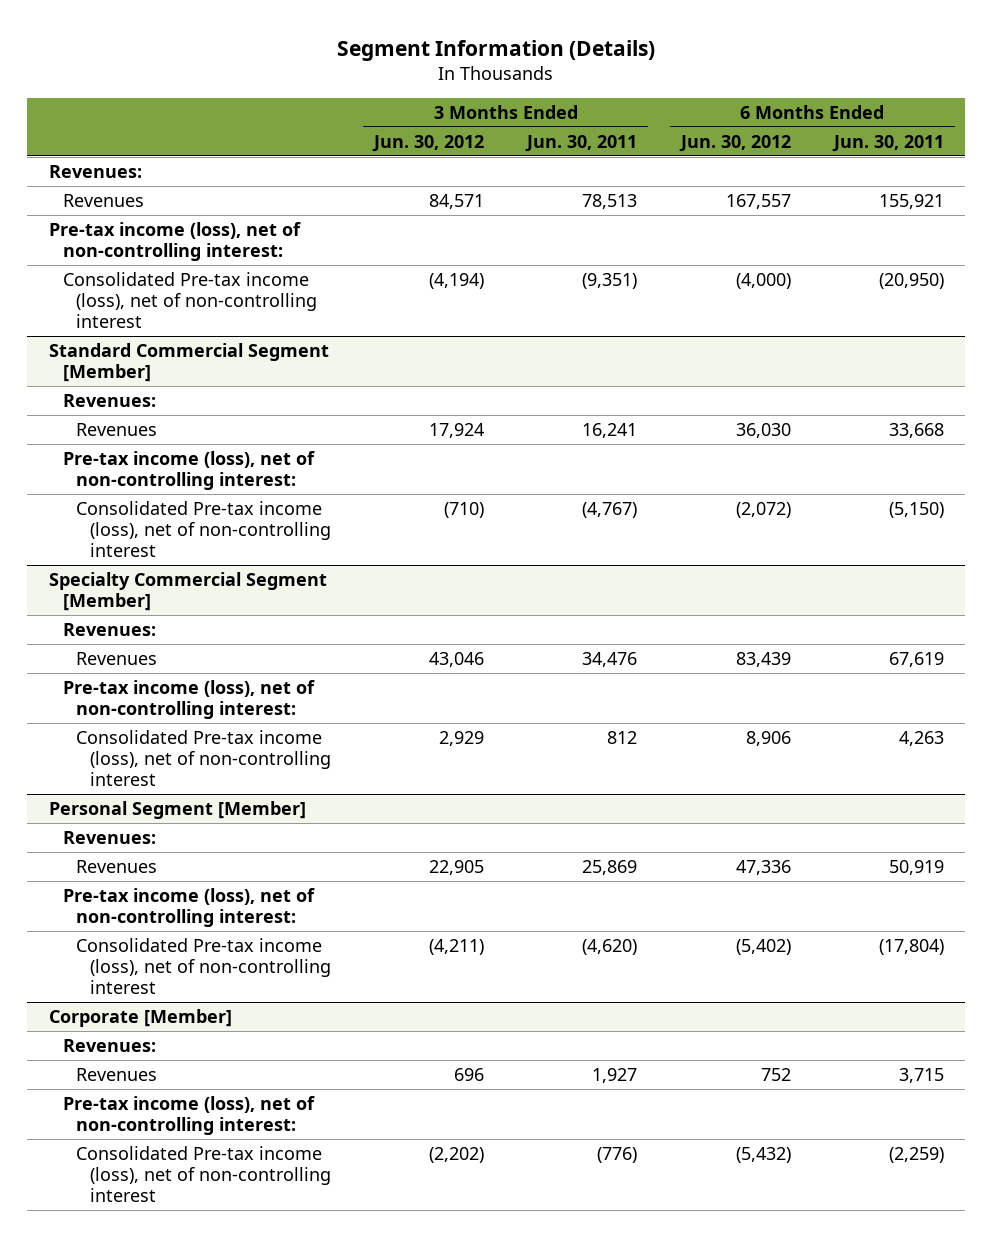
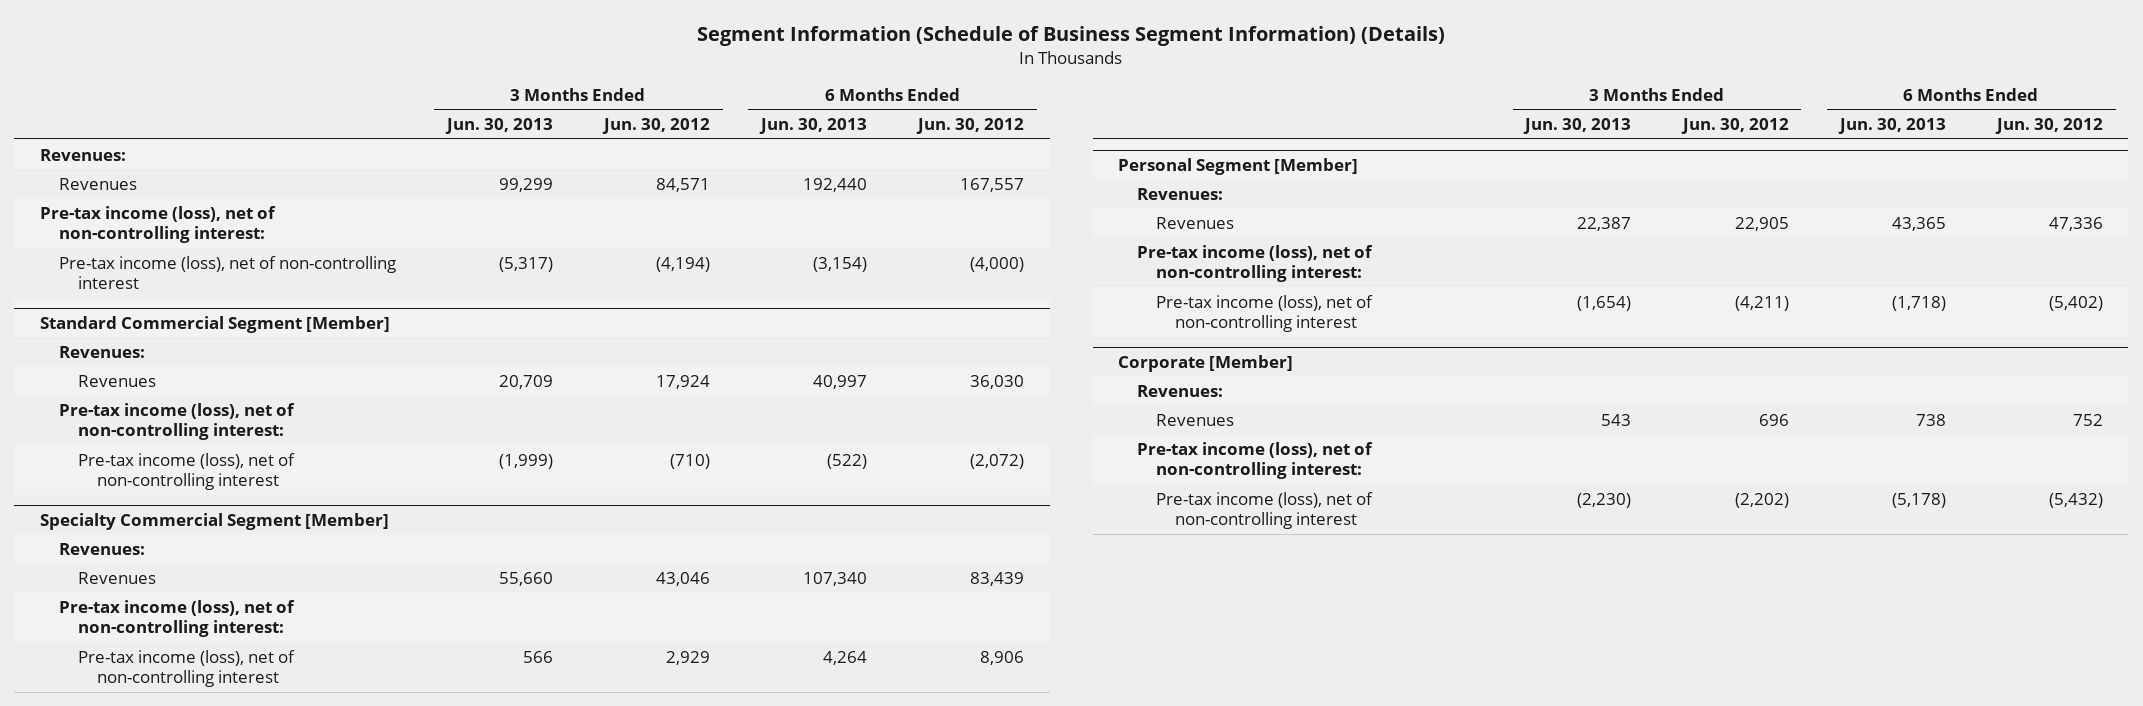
- Segment Information (Details)
+ Segment Information (Schedule of Business Segment Information) (Details)
- | 3 Months Ended Jun. 30, 2012 | 3 Months Ended Jun. 30, 2011 | 6 Months Ended Jun. 30, 2012 | 6 Months Ended Jun. 30, 2011
+ | 3 Months Ended Jun. 30, 2013 | 3 Months Ended Jun. 30, 2012 | 6 Months Ended Jun. 30, 2013 | 6 Months Ended Jun. 30, 2012
- Consolidated Pre-tax income (loss), net of non-controlling interest | (4,194) | (9,351) | (4,000) | (20,950)
+ Pre-tax income (loss), net of non-controlling interest | (5,317) | (4,194) | (3,154) | (4,000)
@ Standard Commercial Segment [Member]
- Consolidated Pre-tax income (loss), net of non-controlling interest | (710) | (4,767) | (2,072) | (5,150)
+ Pre-tax income (loss), net of non-controlling interest | (1,999) | (710) | (522) | (2,072)
@ Specialty Commercial Segment [Member]
- Consolidated Pre-tax income (loss), net of non-controlling interest | 2,929 | 812 | 8,906 | 4,263
+ Pre-tax income (loss), net of non-controlling interest | 566 | 2,929 | 4,264 | 8,906
@ Personal Segment [Member]
- Consolidated Pre-tax income (loss), net of non-controlling interest | (4,211) | (4,620) | (5,402) | (17,804)
+ Pre-tax income (loss), net of non-controlling interest | (1,654) | (4,211) | (1,718) | (5,402)
@ Corporate [Member]
- Consolidated Pre-tax income (loss), net of non-controlling interest | (2,202) | (776) | (5,432) | (2,259)
+ Pre-tax income (loss), net of non-controlling interest | (2,230) | (2,202) | (5,178) | (5,432)

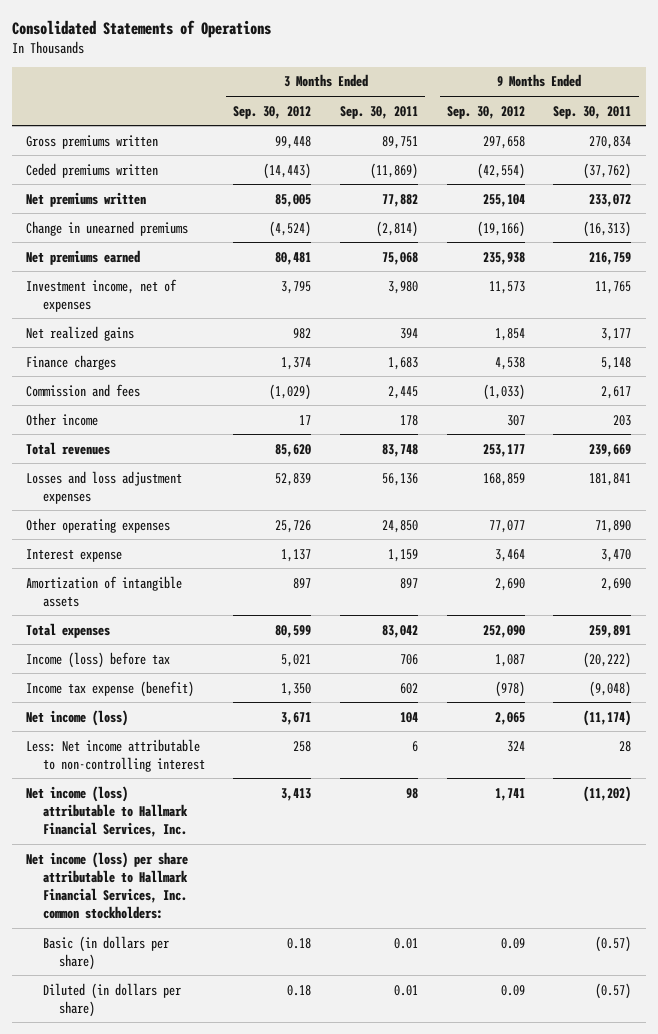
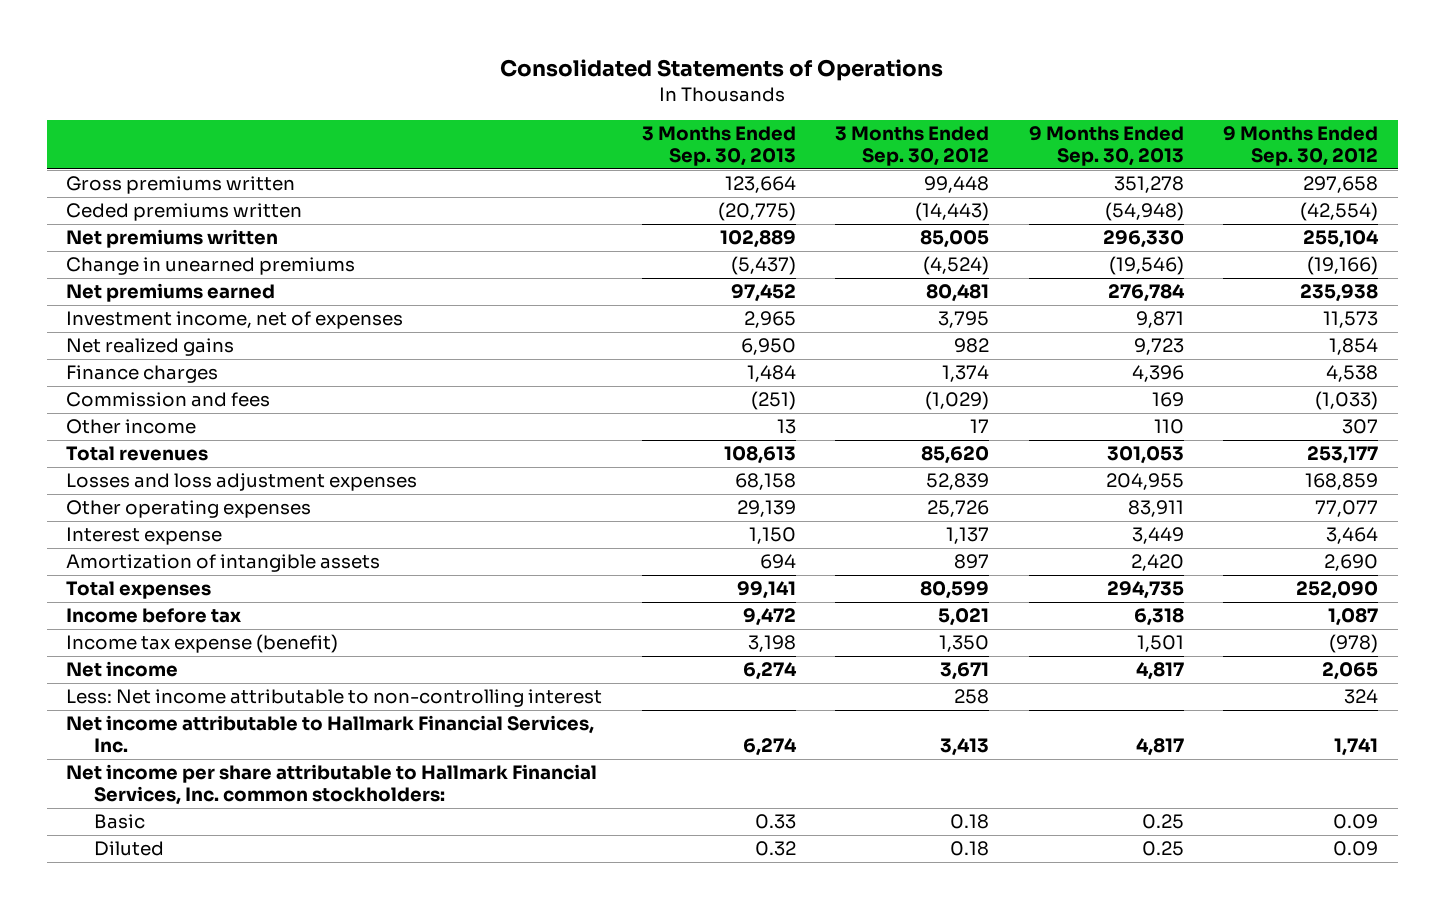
- | 3 Months Ended Sep. 30, 2012 | 3 Months Ended Sep. 30, 2011 | 9 Months Ended Sep. 30, 2012 | 9 Months Ended Sep. 30, 2011
+ | 3 Months Ended Sep. 30, 2013 | 3 Months Ended Sep. 30, 2012 | 9 Months Ended Sep. 30, 2013 | 9 Months Ended Sep. 30, 2012
- Income (loss) before tax | 5,021 | 706 | 1,087 | (20,222)
+ Income before tax | 9,472 | 5,021 | 6,318 | 1,087
- Net income (loss) | 3,671 | 104 | 2,065 | (11,174)
+ Net income | 6,274 | 3,671 | 4,817 | 2,065
- Net income (loss) attributable to Hallmark Financial Services, Inc. | 3,413 | 98 | 1,741 | (11,202)
- Net income (loss) per share attributable to Hallmark Financial Services, Inc. common stockholders:
- Basic (in dollars per share) | 0.18 | 0.01 | 0.09 | (0.57)
- Diluted (in dollars per share) | 0.18 | 0.01 | 0.09 | (0.57)
+ Net income attributable to Hallmark Financial Services, Inc. | 6,274 | 3,413 | 4,817 | 1,741
+ Net income per share attributable to Hallmark Financial Services, Inc. common stockholders:
+ Basic | 0.33 | 0.18 | 0.25 | 0.09
+ Diluted | 0.32 | 0.18 | 0.25 | 0.09

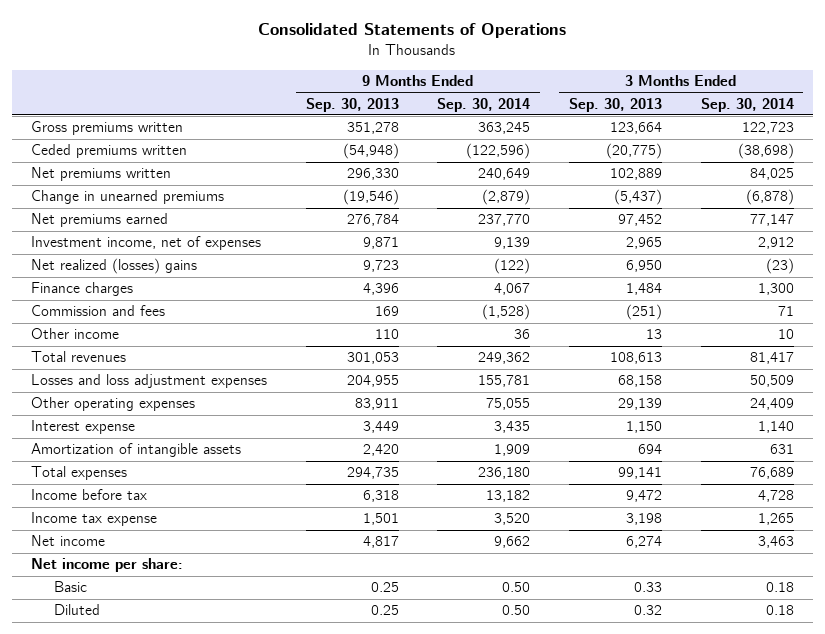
- | 3 Months Ended Sep. 30, 2013 | 3 Months Ended Sep. 30, 2012 | 9 Months Ended Sep. 30, 2013 | 9 Months Ended Sep. 30, 2012
+ | 9 Months Ended Sep. 30, 2013 | 9 Months Ended Sep. 30, 2014 | 3 Months Ended Sep. 30, 2013 | 3 Months Ended Sep. 30, 2014
- Net realized gains | 6,950 | 982 | 9,723 | 1,854
+ Net realized (losses) gains | 9,723 | (122) | 6,950 | (23)
- Income tax expense (benefit) | 3,198 | 1,350 | 1,501 | (978)
+ Income tax expense | 1,501 | 3,520 | 3,198 | 1,265
- Less: Net income attributable to non-controlling interest | | 258 | | 324
- Net income attributable to Hallmark Financial Services, Inc. | 6,274 | 3,413 | 4,817 | 1,741
- Net income per share attributable to Hallmark Financial Services, Inc. common stockholders:
+ Net income per share:

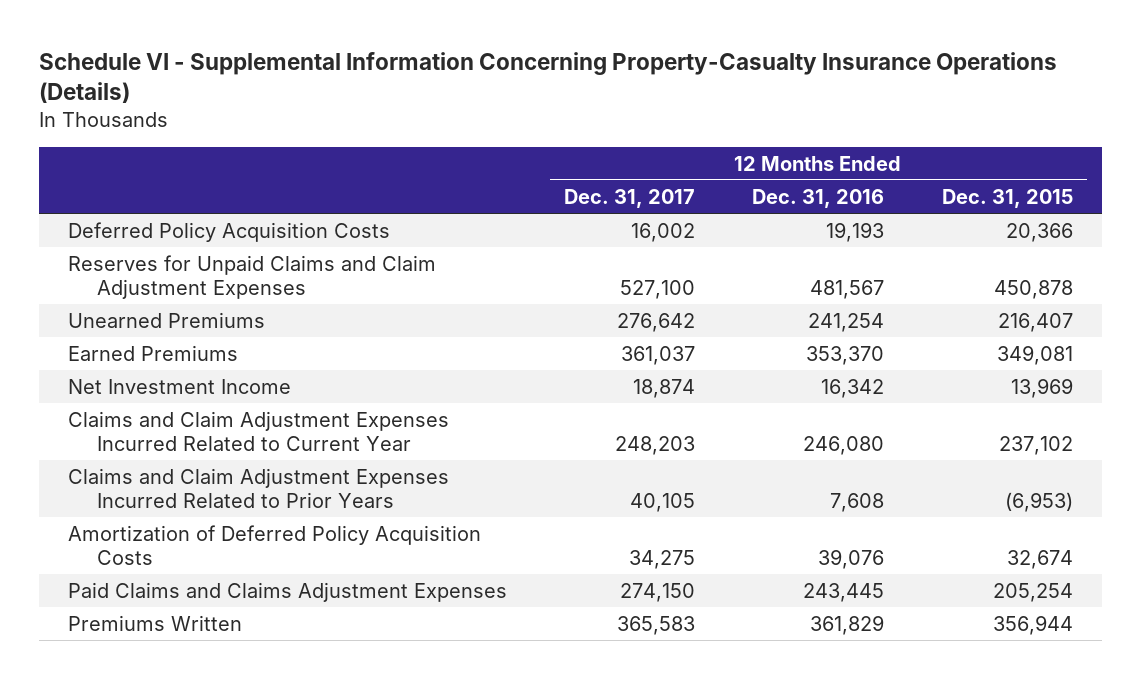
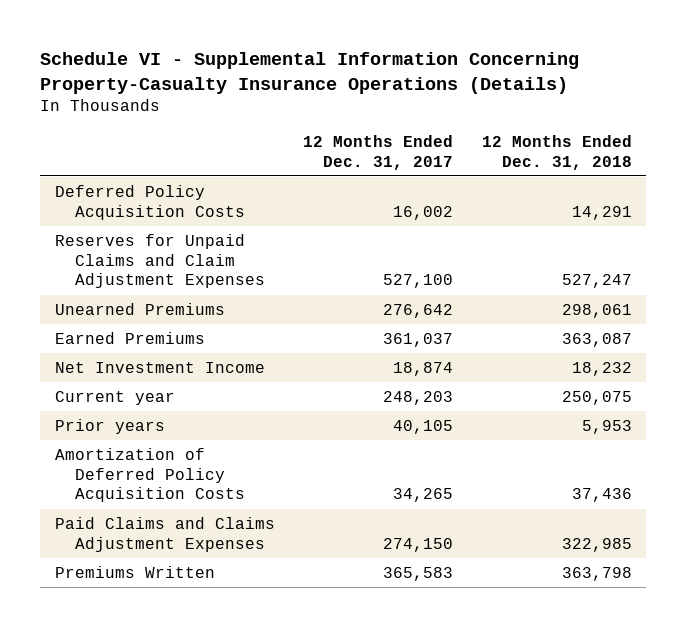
- | 12 Months Ended Dec. 31, 2017 | 12 Months Ended Dec. 31, 2016 | 12 Months Ended Dec. 31, 2015
+ | 12 Months Ended Dec. 31, 2017 | 12 Months Ended Dec. 31, 2018
- Claims and Claim Adjustment Expenses Incurred Related to Current Year | 248,203 | 246,080 | 237,102
- Claims and Claim Adjustment Expenses Incurred Related to Prior Years | 40,105 | 7,608 | (6,953)
- Amortization of Deferred Policy Acquisition Costs | 34,275 | 39,076 | 32,674
+ Current year | 248,203 | 250,075
+ Prior years | 40,105 | 5,953
+ Amortization of Deferred Policy Acquisition Costs | 34,265 | 37,436

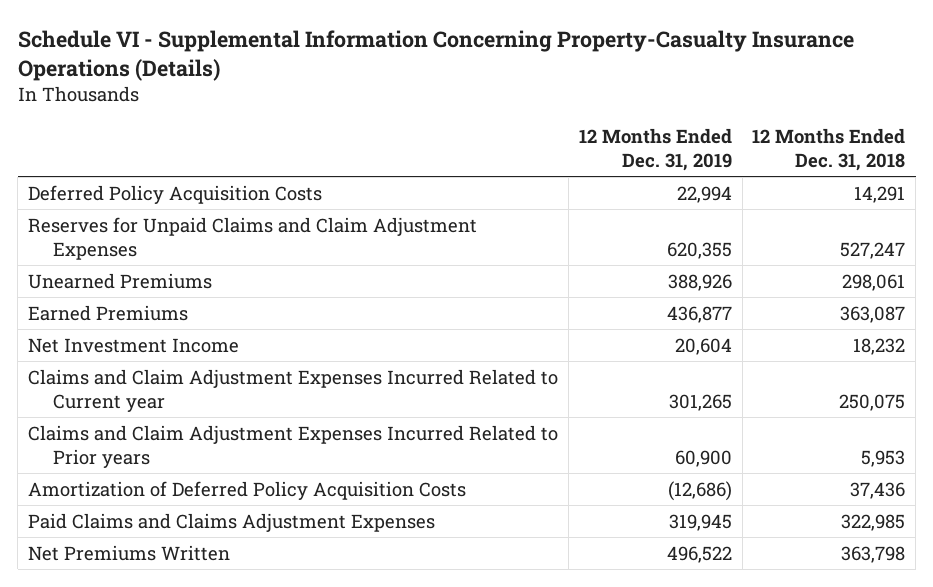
- | 12 Months Ended Dec. 31, 2017 | 12 Months Ended Dec. 31, 2018
+ | 12 Months Ended Dec. 31, 2019 | 12 Months Ended Dec. 31, 2018
- Current year | 248,203 | 250,075
- Prior years | 40,105 | 5,953
+ Claims and Claim Adjustment Expenses Incurred Related to Current year | 301,265 | 250,075
+ Claims and Claim Adjustment Expenses Incurred Related to Prior years | 60,900 | 5,953
- Premiums Written | 365,583 | 363,798
+ Net Premiums Written | 496,522 | 363,798

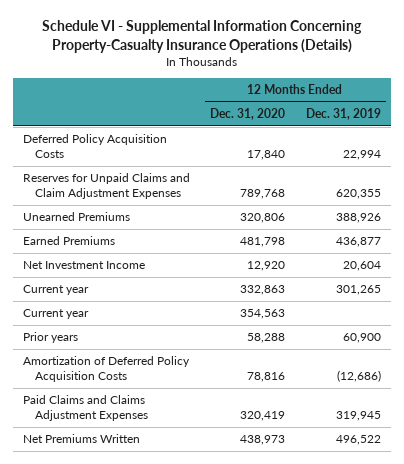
- | 12 Months Ended Dec. 31, 2019 | 12 Months Ended Dec. 31, 2018
+ | 12 Months Ended Dec. 31, 2020 | 12 Months Ended Dec. 31, 2019
- Claims and Claim Adjustment Expenses Incurred Related to Current year | 301,265 | 250,075
- Claims and Claim Adjustment Expenses Incurred Related to Prior years | 60,900 | 5,953
+ Current year | 332,863 | 301,265
+ Current year | 354,563 |
+ Prior years | 58,288 | 60,900

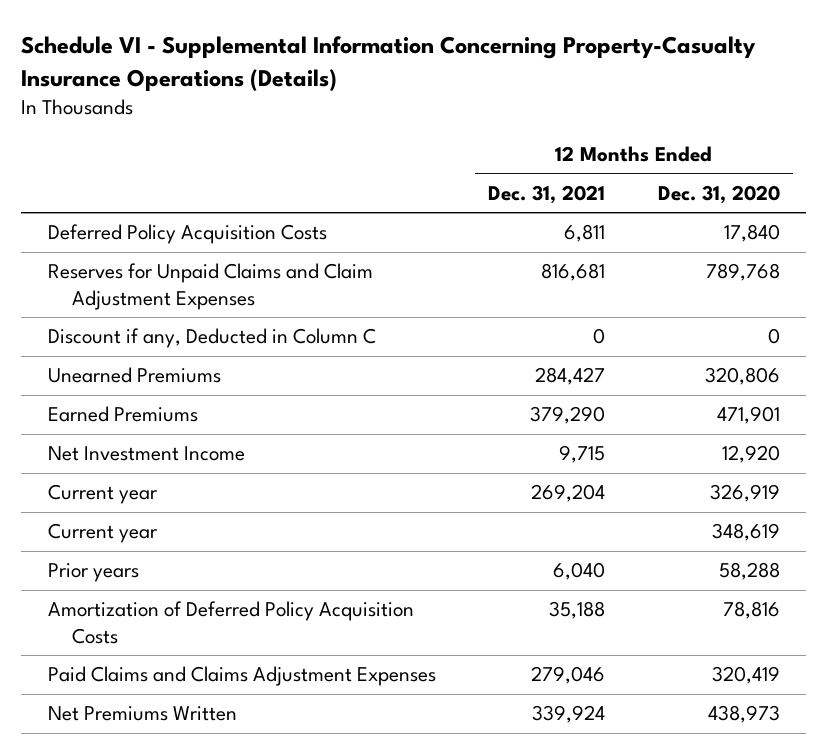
- | 12 Months Ended Dec. 31, 2020 | 12 Months Ended Dec. 31, 2019
+ | 12 Months Ended Dec. 31, 2021 | 12 Months Ended Dec. 31, 2020
+ Discount if any, Deducted in Column C | 0 | 0
- Earned Premiums | 481,798 | 436,877
+ Earned Premiums | 379,290 | 471,901
- Current year | 332,863 | 301,265
- Current year | 354,563 |
+ Current year | 269,204 | 326,919
+ Current year | | 348,619

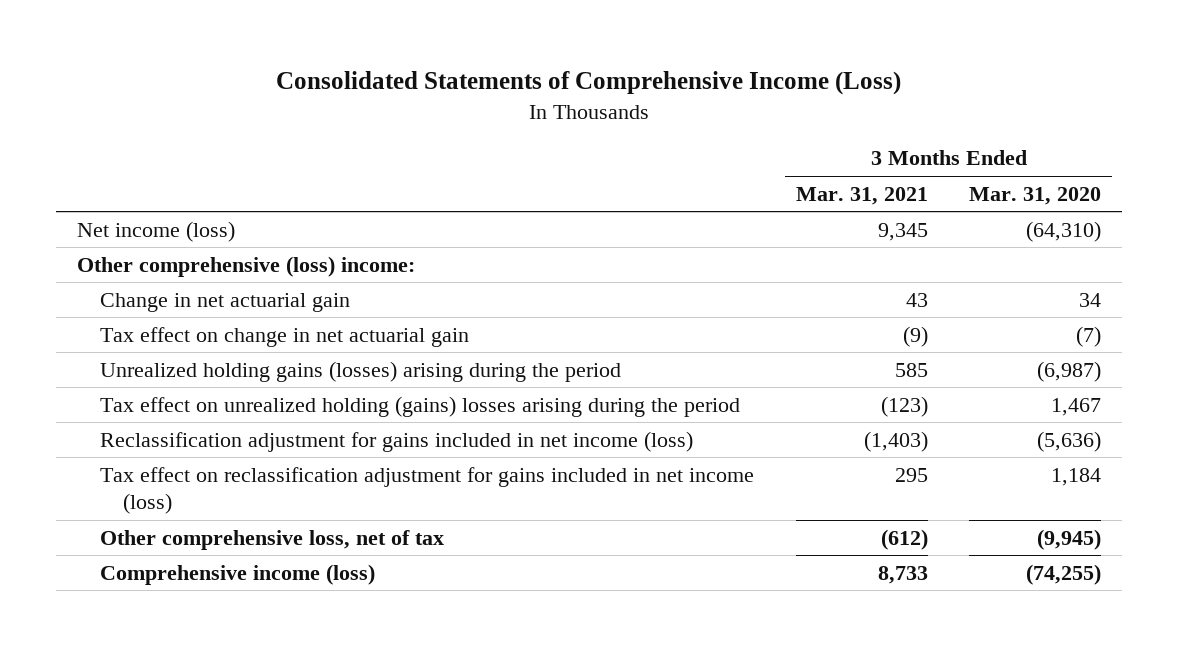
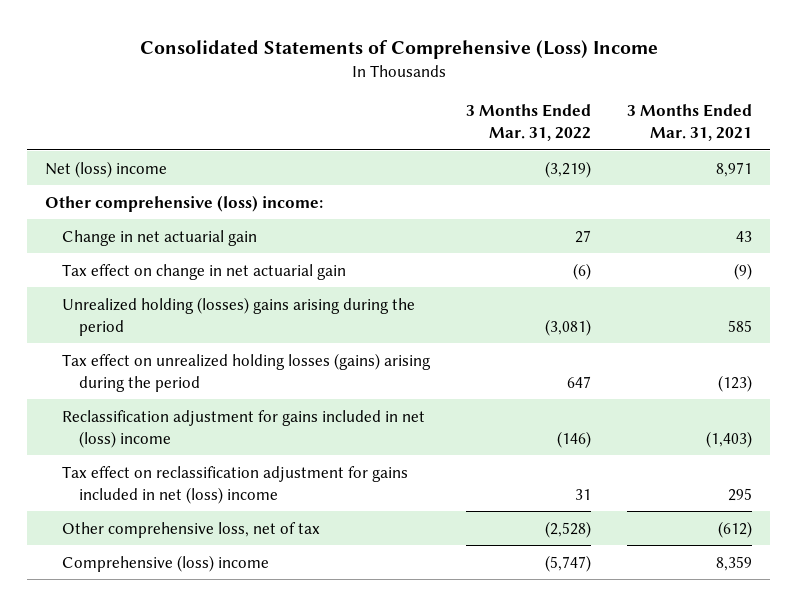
- Consolidated Statements of Comprehensive Income (Loss)
+ Consolidated Statements of Comprehensive (Loss) Income
- | 3 Months Ended Mar. 31, 2021 | 3 Months Ended Mar. 31, 2020
+ | 3 Months Ended Mar. 31, 2022 | 3 Months Ended Mar. 31, 2021
- Net income (loss) | 9,345 | (64,310)
+ Net (loss) income | (3,219) | 8,971
- Unrealized holding gains (losses) arising during the period | 585 | (6,987)
- Tax effect on unrealized holding (gains) losses arising during the period | (123) | 1,467
- Reclassification adjustment for gains included in net income (loss) | (1,403) | (5,636)
- Tax effect on reclassification adjustment for gains included in net income (loss) | 295 | 1,184
+ Unrealized holding (losses) gains arising during the period | (3,081) | 585
+ Tax effect on unrealized holding losses (gains) arising during the period | 647 | (123)
+ Reclassification adjustment for gains included in net (loss) income | (146) | (1,403)
+ Tax effect on reclassification adjustment for gains included in net (loss) income | 31 | 295
- Comprehensive income (loss) | 8,733 | (74,255)
+ Comprehensive (loss) income | (5,747) | 8,359

